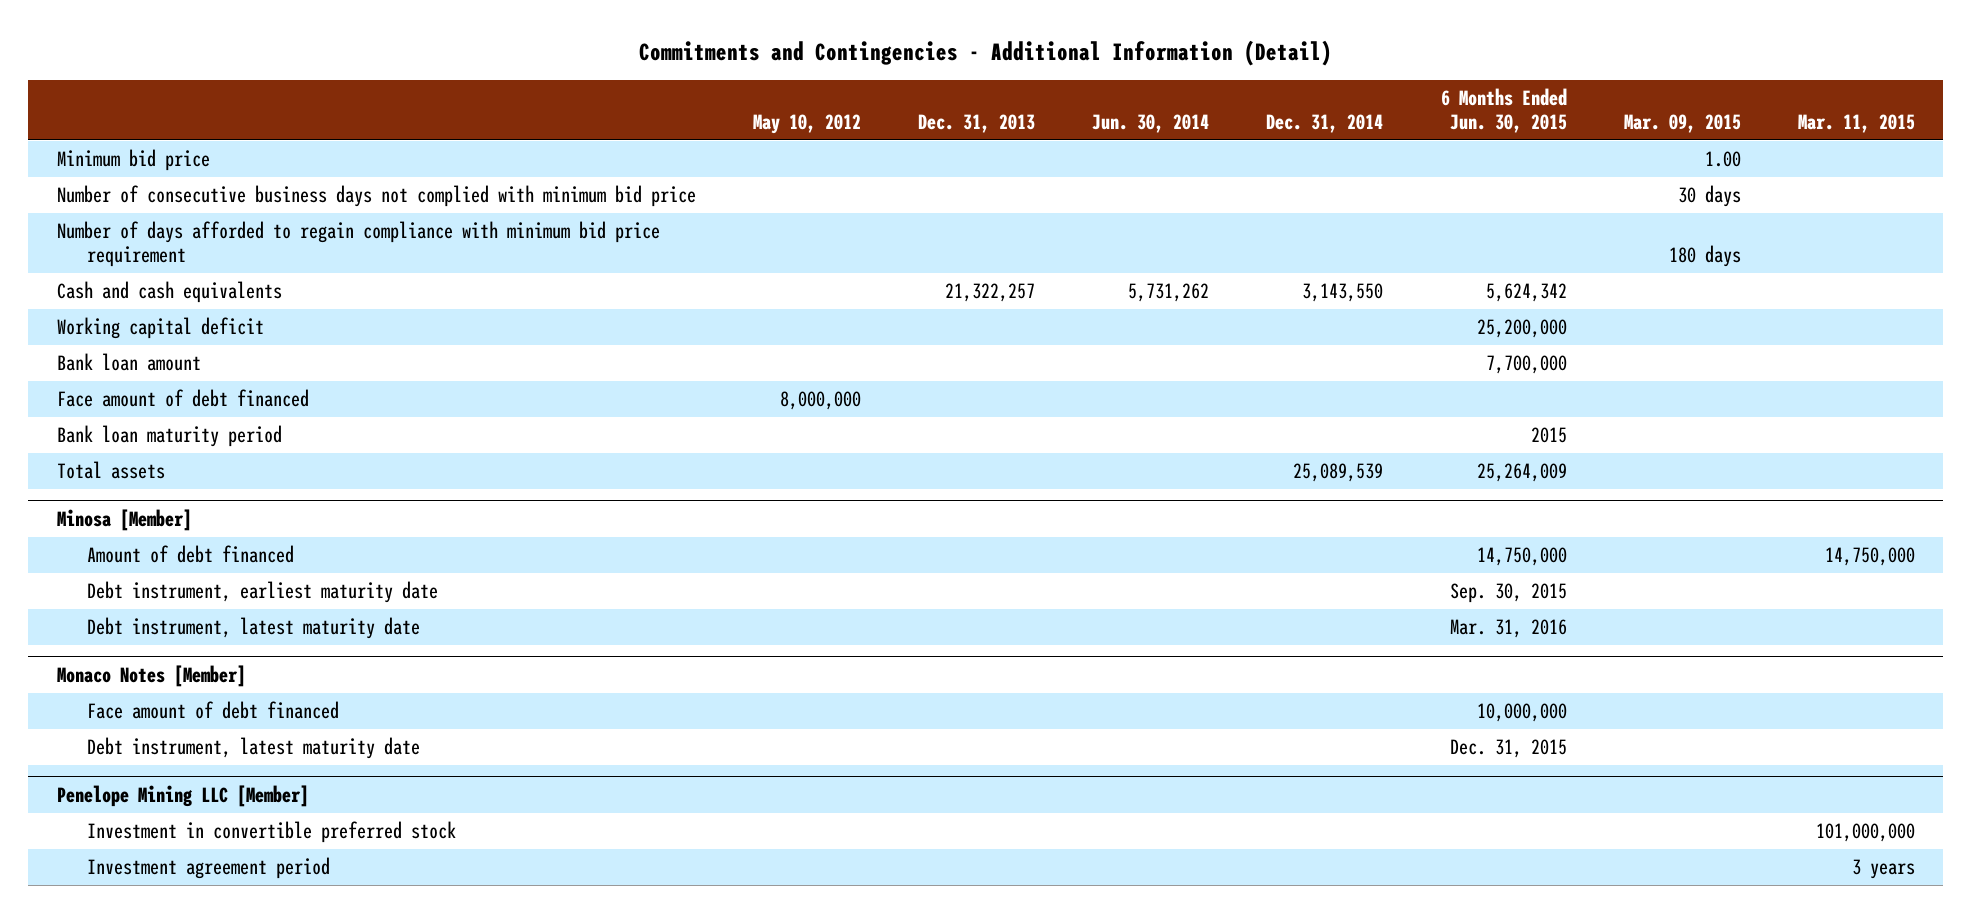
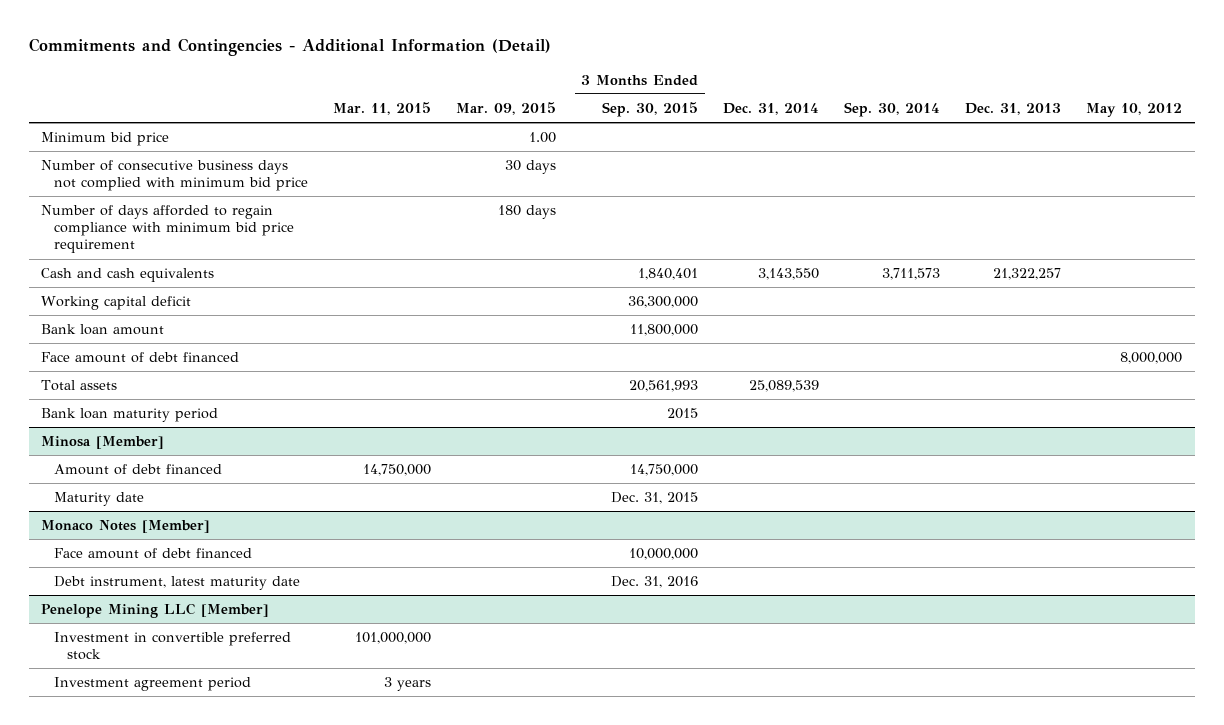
- | May 10, 2012 | Dec. 31, 2013 | Jun. 30, 2014 | Dec. 31, 2014 | 6 Months Ended Jun. 30, 2015 | Mar. 09, 2015 | Mar. 11, 2015
+ | Mar. 11, 2015 | Mar. 09, 2015 | 3 Months Ended Sep. 30, 2015 | Dec. 31, 2014 | Sep. 30, 2014 | Dec. 31, 2013 | May 10, 2012
moved down: Bank loan maturity period | | | 2015 | | | |
@ Minosa [Member]
- Debt instrument, earliest maturity date | | | | | Sep. 30, 2015 | |
- Debt instrument, latest maturity date | | | | | Mar. 31, 2016 | |
+ Maturity date | | | Dec. 31, 2015 | | | |

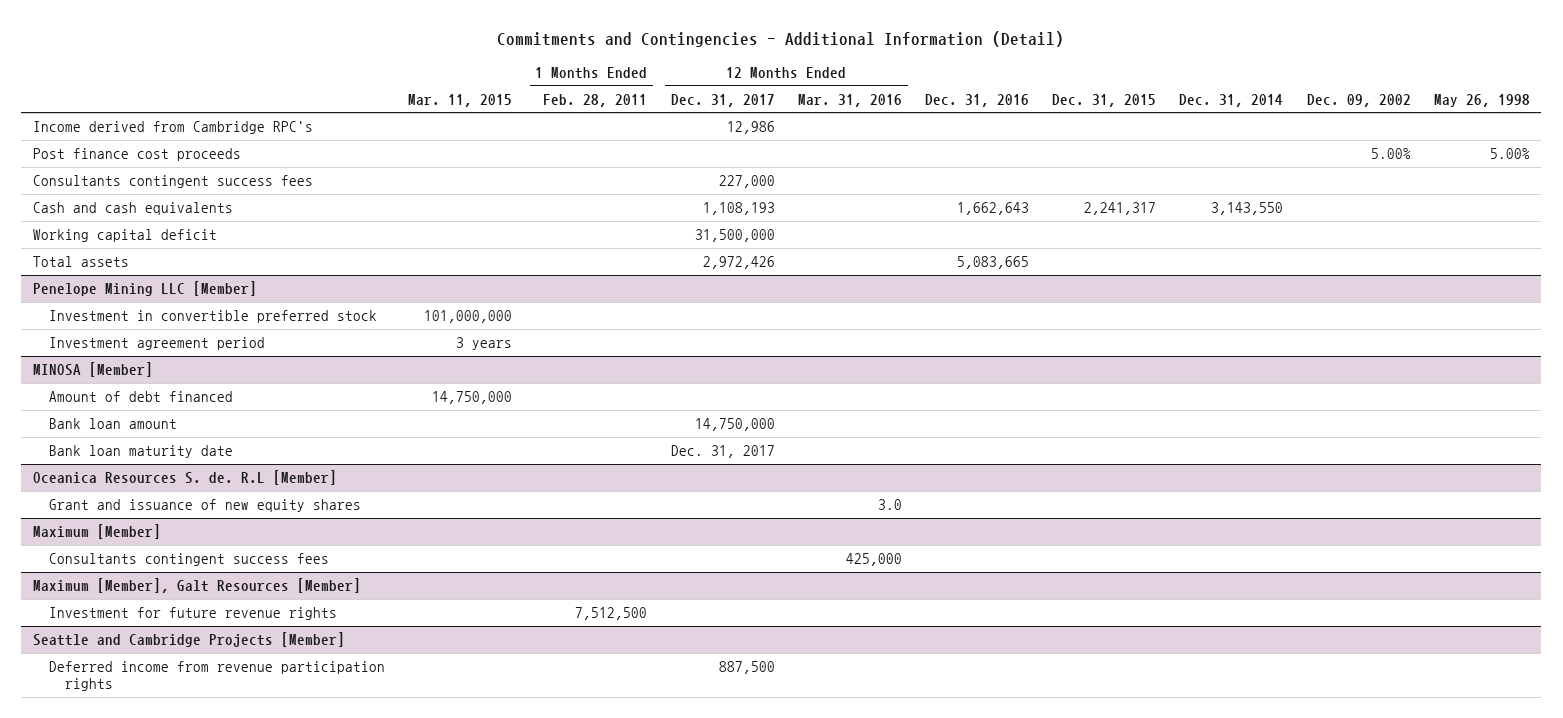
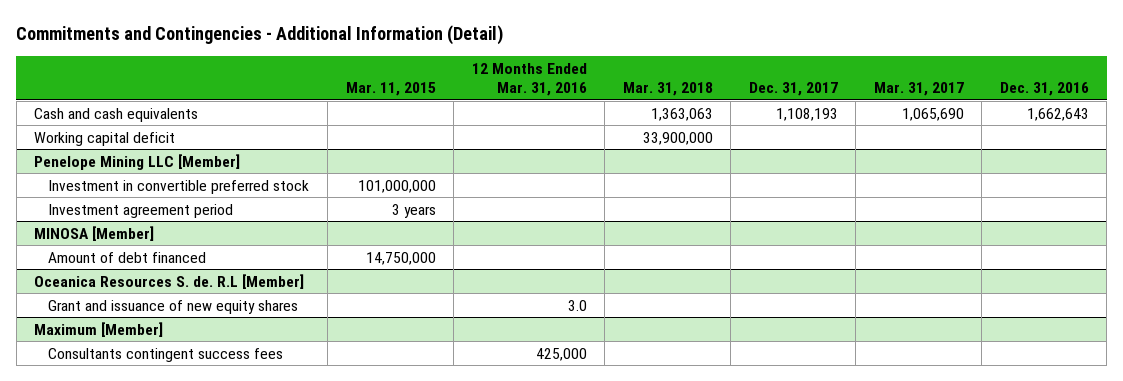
- | Mar. 11, 2015 | 1 Months Ended Feb. 28, 2011 | 12 Months Ended Dec. 31, 2017 | 12 Months Ended Mar. 31, 2016 | Dec. 31, 2016 | Dec. 31, 2015 | Dec. 31, 2014 | Dec. 09, 2002 | May 26, 1998
+ | Mar. 11, 2015 | 12 Months Ended Mar. 31, 2016 | Mar. 31, 2018 | Dec. 31, 2017 | Mar. 31, 2017 | Dec. 31, 2016
- Income derived from Cambridge RPC's | | | 12,986 | | | | | |
- Post finance cost proceeds | | | | | | | | 5.00% | 5.00%
- Consultants contingent success fees | | | 227,000 | | | | | |
- Total assets | | | 2,972,426 | | 5,083,665 | | | |
@ MINOSA [Member]
- Bank loan amount | | | 14,750,000 | | | | | |
- Bank loan maturity date | | | Dec. 31, 2017 | | | | | |
- Maximum [Member], Galt Resources [Member]
- Investment for future revenue rights | | 7,512,500 | | | | | | |
- Seattle and Cambridge Projects [Member]
- Deferred income from revenue participation rights | | | 887,500 | | | | | |

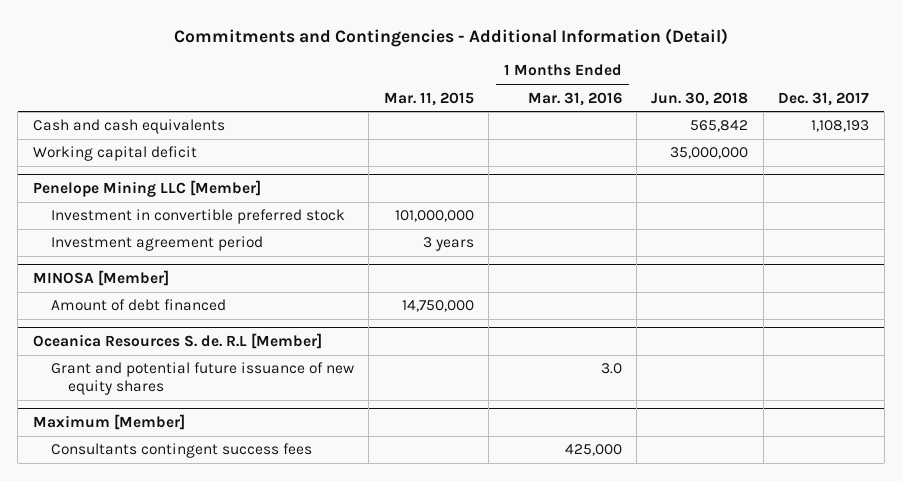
- | Mar. 11, 2015 | 12 Months Ended Mar. 31, 2016 | Mar. 31, 2018 | Dec. 31, 2017 | Mar. 31, 2017 | Dec. 31, 2016
+ | Mar. 11, 2015 | 1 Months Ended Mar. 31, 2016 | Jun. 30, 2018 | Dec. 31, 2017
@ Oceanica Resources S. de. R.L [Member]
- Grant and issuance of new equity shares | | 3.0 | | | |
+ Grant and potential future issuance of new equity shares | | 3.0 | |

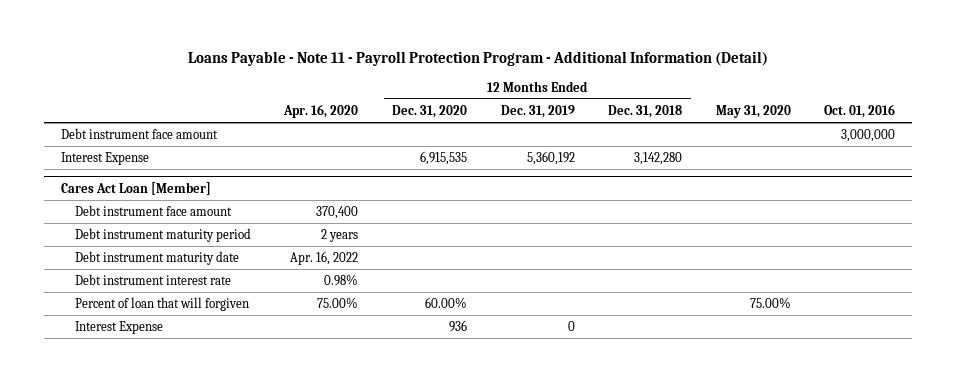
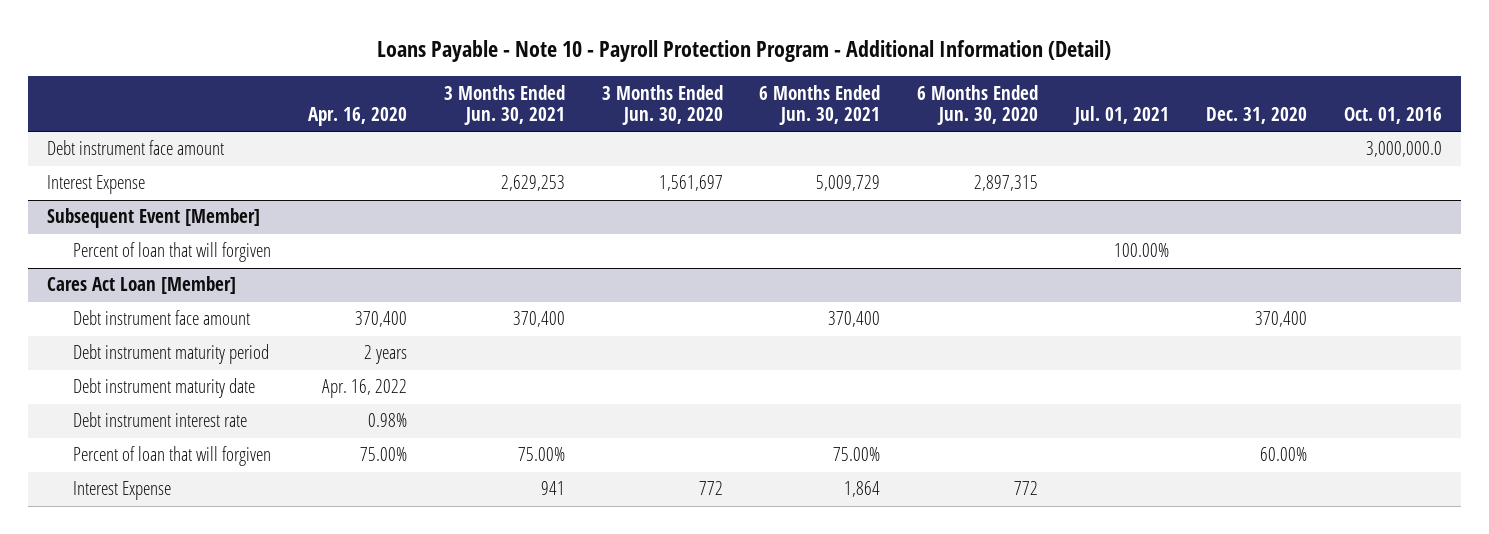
- Loans Payable - Note 11 - Payroll Protection Program - Additional Information (Detail)
+ Loans Payable - Note 10 - Payroll Protection Program - Additional Information (Detail)
- | Apr. 16, 2020 | 12 Months Ended Dec. 31, 2020 | 12 Months Ended Dec. 31, 2019 | 12 Months Ended Dec. 31, 2018 | May 31, 2020 | Oct. 01, 2016
+ | Apr. 16, 2020 | 3 Months Ended Jun. 30, 2021 | 3 Months Ended Jun. 30, 2020 | 6 Months Ended Jun. 30, 2021 | 6 Months Ended Jun. 30, 2020 | Jul. 01, 2021 | Dec. 31, 2020 | Oct. 01, 2016
- Debt instrument face amount | | | | | | 3,000,000
+ Debt instrument face amount | | | | | | | | 3,000,000.0
+ Subsequent Event [Member]
+ Percent of loan that will forgiven | | | | | | 100.00% | |

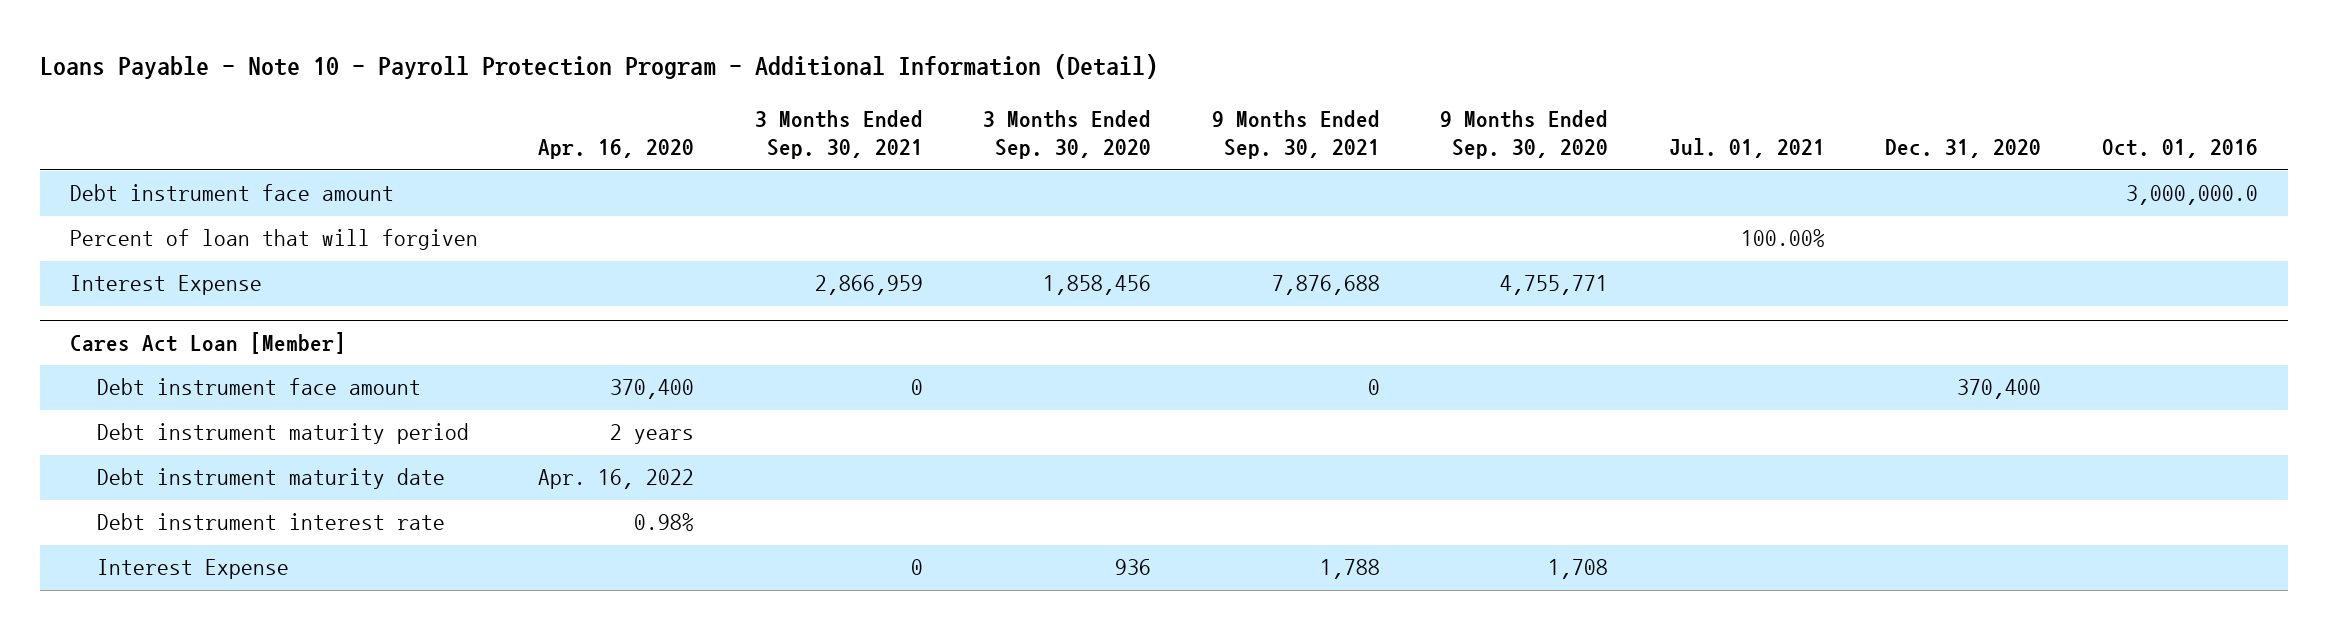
- | Apr. 16, 2020 | 3 Months Ended Jun. 30, 2021 | 3 Months Ended Jun. 30, 2020 | 6 Months Ended Jun. 30, 2021 | 6 Months Ended Jun. 30, 2020 | Jul. 01, 2021 | Dec. 31, 2020 | Oct. 01, 2016
+ | Apr. 16, 2020 | 3 Months Ended Sep. 30, 2021 | 3 Months Ended Sep. 30, 2020 | 9 Months Ended Sep. 30, 2021 | 9 Months Ended Sep. 30, 2020 | Jul. 01, 2021 | Dec. 31, 2020 | Oct. 01, 2016
+ Percent of loan that will forgiven | | | | | | 100.00% | |
- Subsequent Event [Member]
- Percent of loan that will forgiven | | | | | | 100.00% | |
@ Cares Act Loan [Member]
- Percent of loan that will forgiven | 75.00% | 75.00% | | 75.00% | | | 60.00% |

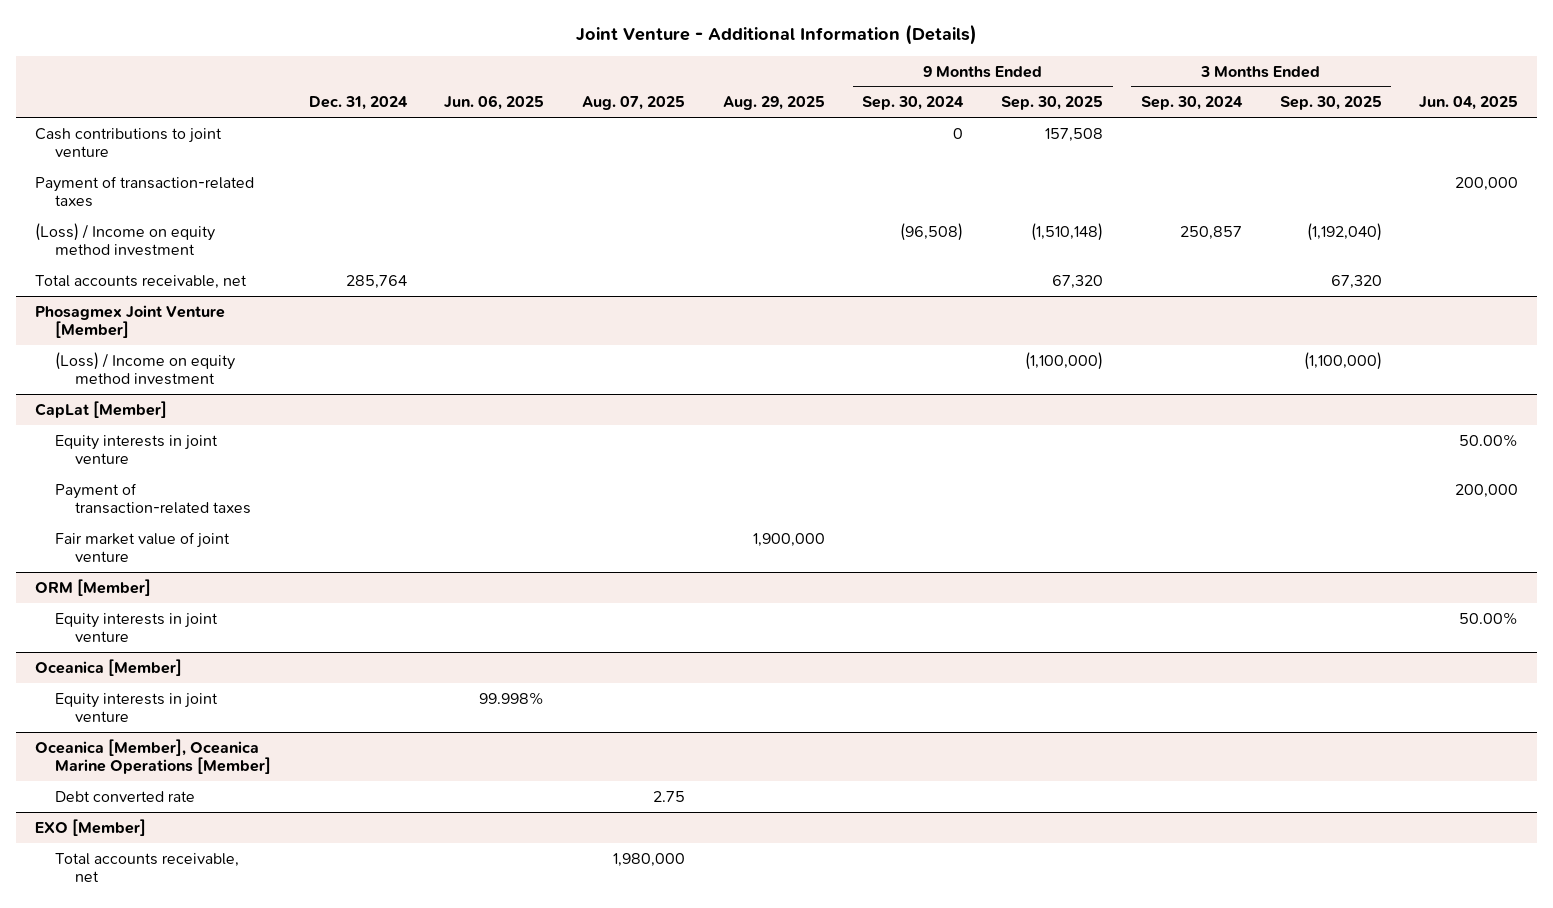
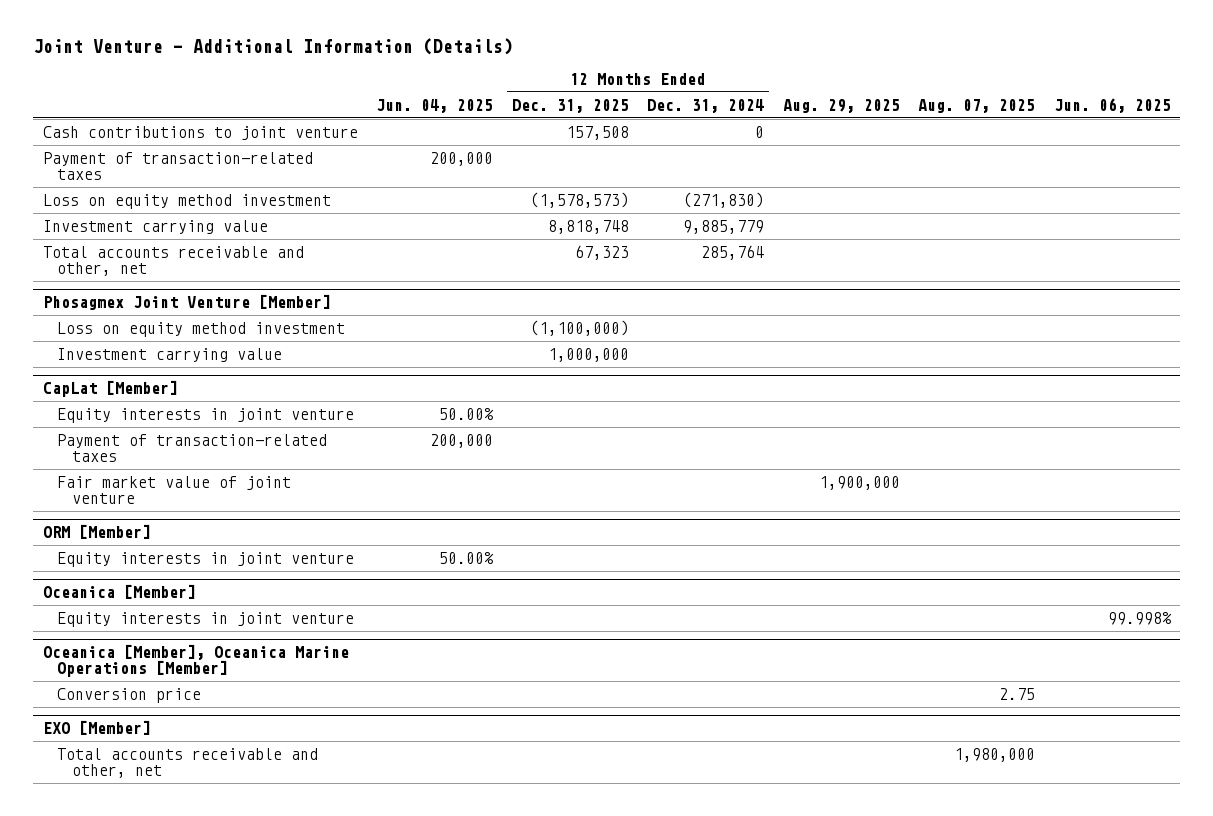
- | Dec. 31, 2024 | Jun. 06, 2025 | Aug. 07, 2025 | Aug. 29, 2025 | 9 Months Ended Sep. 30, 2024 | 9 Months Ended Sep. 30, 2025 | 3 Months Ended Sep. 30, 2024 | 3 Months Ended Sep. 30, 2025 | Jun. 04, 2025
+ | Jun. 04, 2025 | 12 Months Ended Dec. 31, 2025 | 12 Months Ended Dec. 31, 2024 | Aug. 29, 2025 | Aug. 07, 2025 | Jun. 06, 2025
- (Loss) / Income on equity method investment | | | | | (96,508) | (1,510,148) | 250,857 | (1,192,040) |
- Total accounts receivable, net | 285,764 | | | | | 67,320 | | 67,320 |
+ Loss on equity method investment | | (1,578,573) | (271,830) | | |
+ Investment carrying value | | 8,818,748 | 9,885,779 | | |
+ Total accounts receivable and other, net | | 67,323 | 285,764 | | |
@ Phosagmex Joint Venture [Member]
- (Loss) / Income on equity method investment | | | | | | (1,100,000) | | (1,100,000) |
+ Loss on equity method investment | | (1,100,000) | | | |
+ Investment carrying value | | 1,000,000 | | | |
@ Oceanica [Member], Oceanica Marine Operations [Member]
- Debt converted rate | | | 2.75 | | | | | |
+ Conversion price | | | | | 2.75 |
@ EXO [Member]
- Total accounts receivable, net | | | 1,980,000 | | | | | |
+ Total accounts receivable and other, net | | | | | 1,980,000 |

